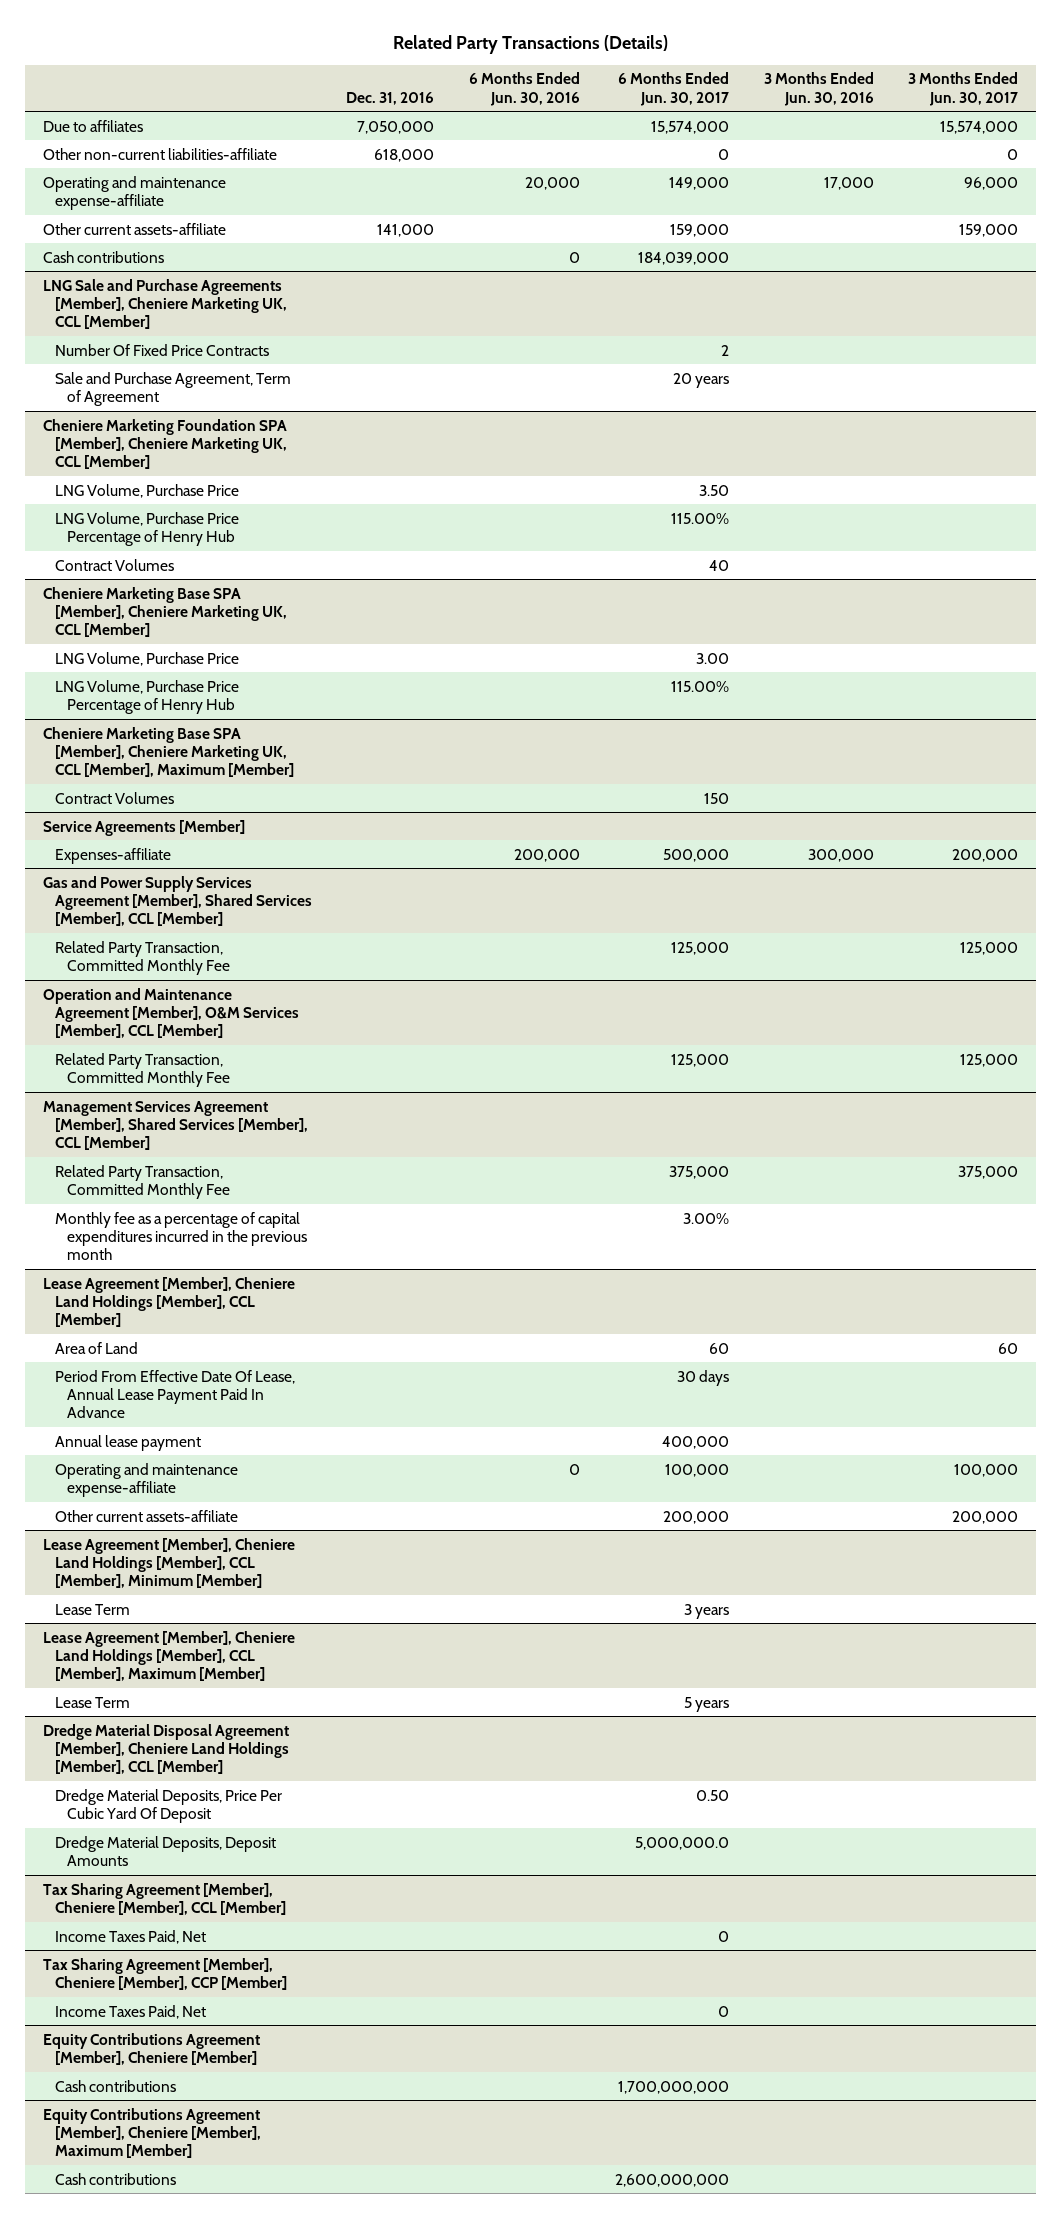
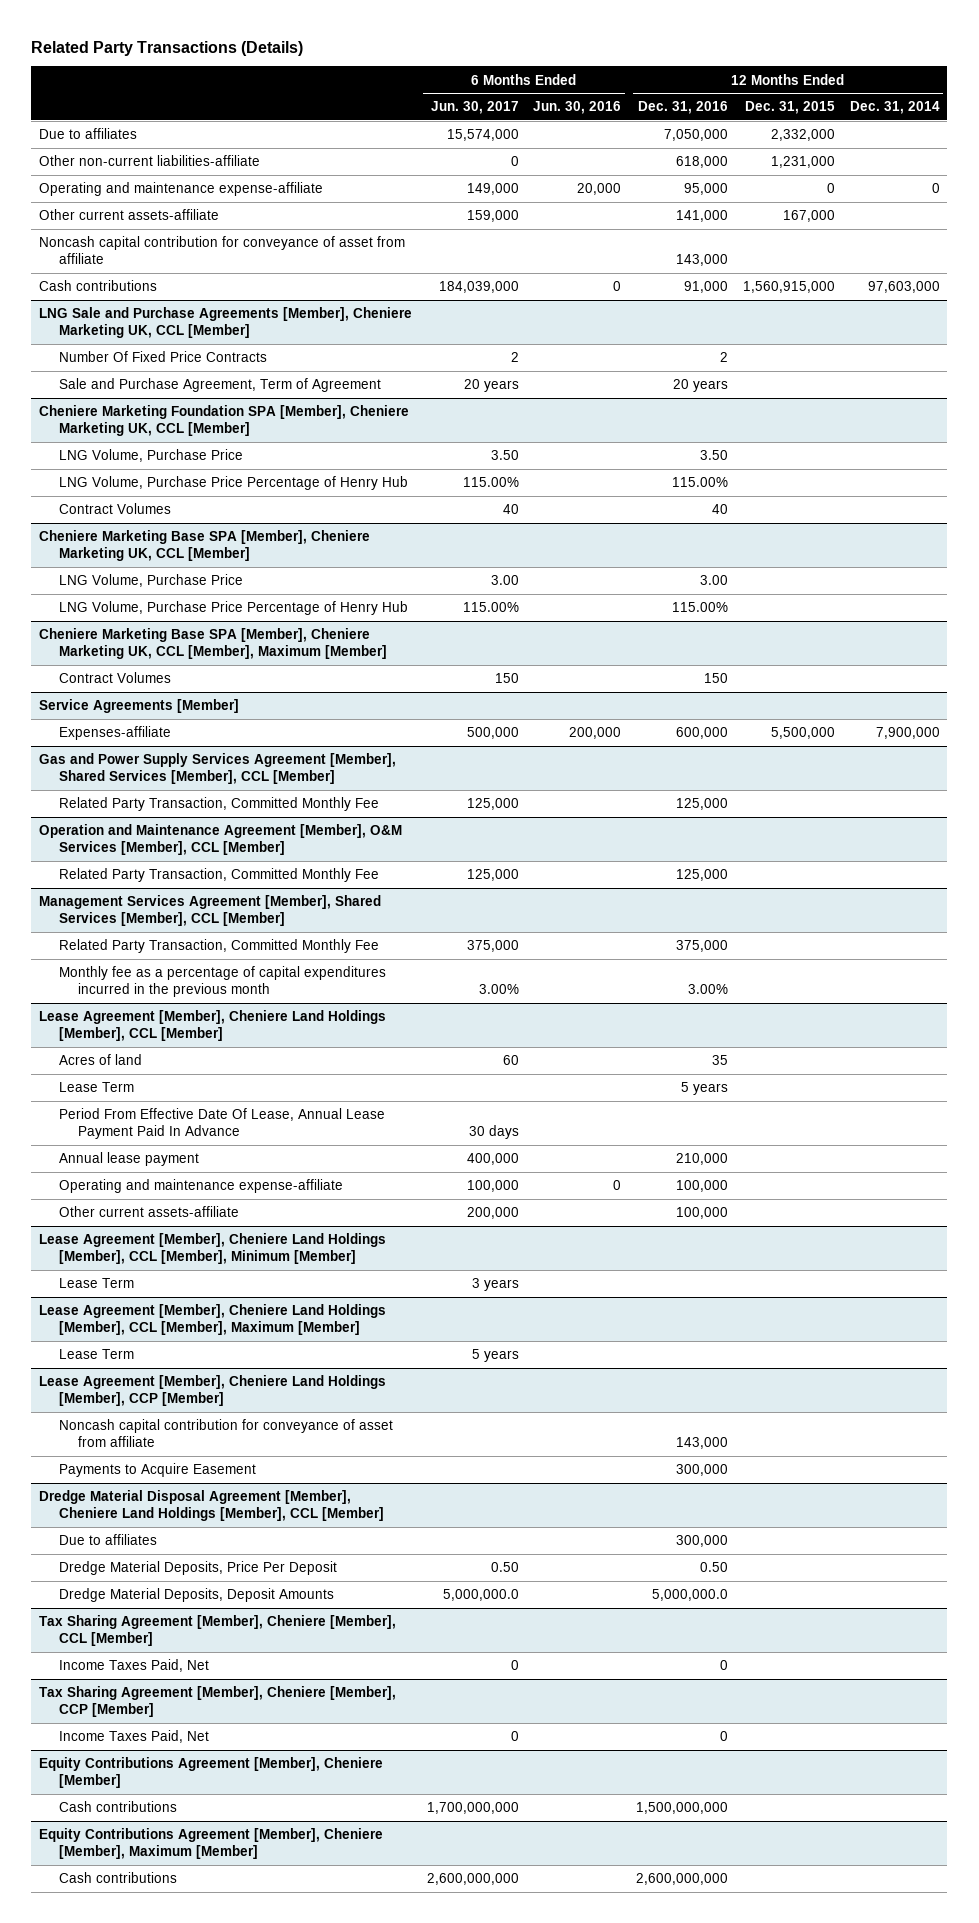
- | Dec. 31, 2016 | 6 Months Ended Jun. 30, 2016 | 6 Months Ended Jun. 30, 2017 | 3 Months Ended Jun. 30, 2016 | 3 Months Ended Jun. 30, 2017
+ | 6 Months Ended Jun. 30, 2017 | 6 Months Ended Jun. 30, 2016 | 12 Months Ended Dec. 31, 2016 | 12 Months Ended Dec. 31, 2015 | 12 Months Ended Dec. 31, 2014
+ Noncash capital contribution for conveyance of asset from affiliate | | | 143,000 | |
@ Lease Agreement [Member], Cheniere Land Holdings [Member], CCL [Member]
- Area of Land | | | 60 | | 60
+ Acres of land | 60 | | 35 | |
+ Lease Term | | | 5 years | |
+ Lease Agreement [Member], Cheniere Land Holdings [Member], CCP [Member]
+ Noncash capital contribution for conveyance of asset from affiliate | | | 143,000 | |
+ Payments to Acquire Easement | | | 300,000 | |
@ Dredge Material Disposal Agreement [Member], Cheniere Land Holdings [Member], CCL [Member]
- Dredge Material Deposits, Price Per Cubic Yard Of Deposit | | | 0.50 | |
+ Due to affiliates | | | 300,000 | |
+ Dredge Material Deposits, Price Per Deposit | 0.50 | | 0.50 | |

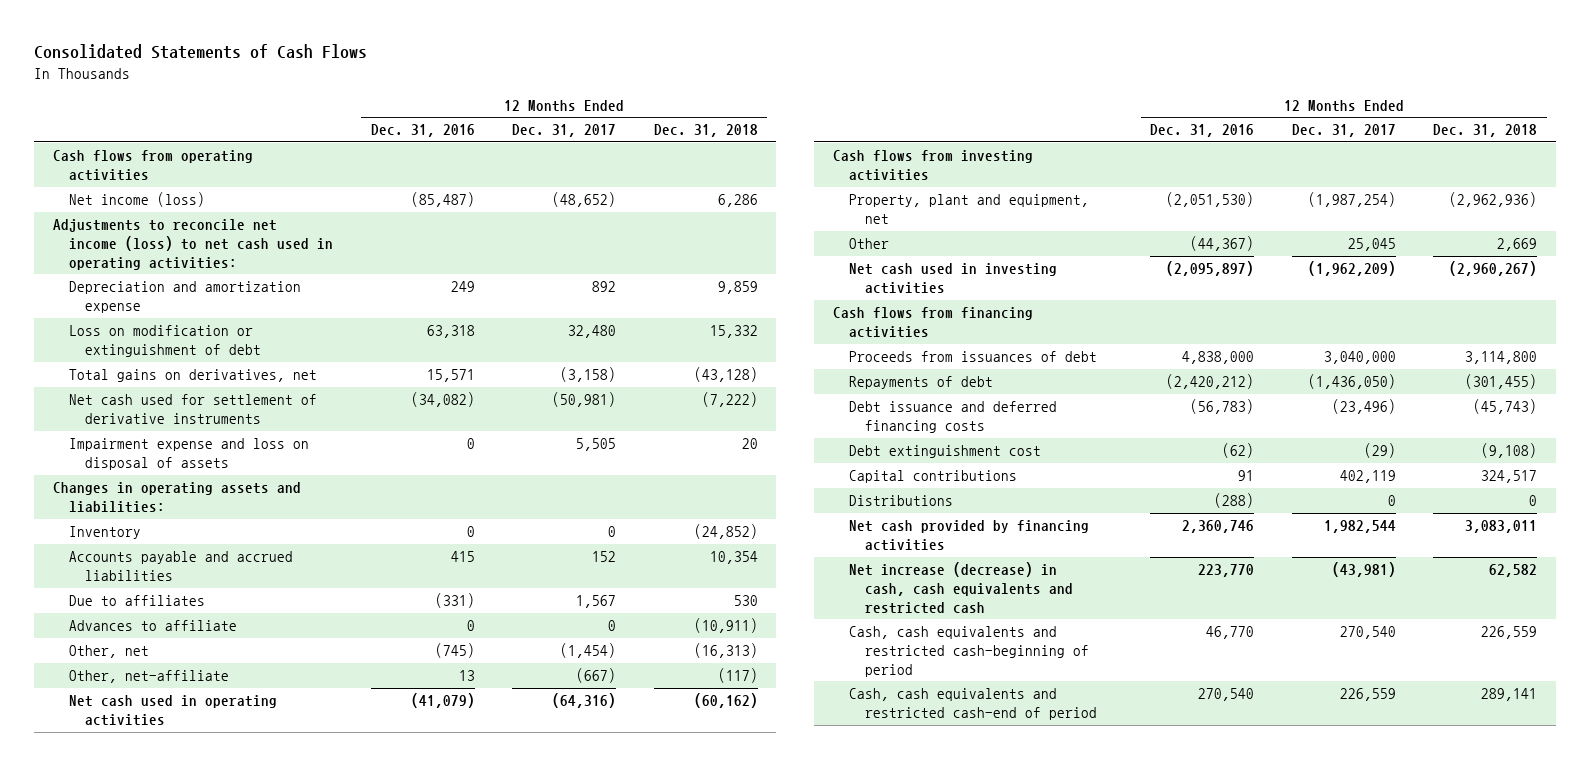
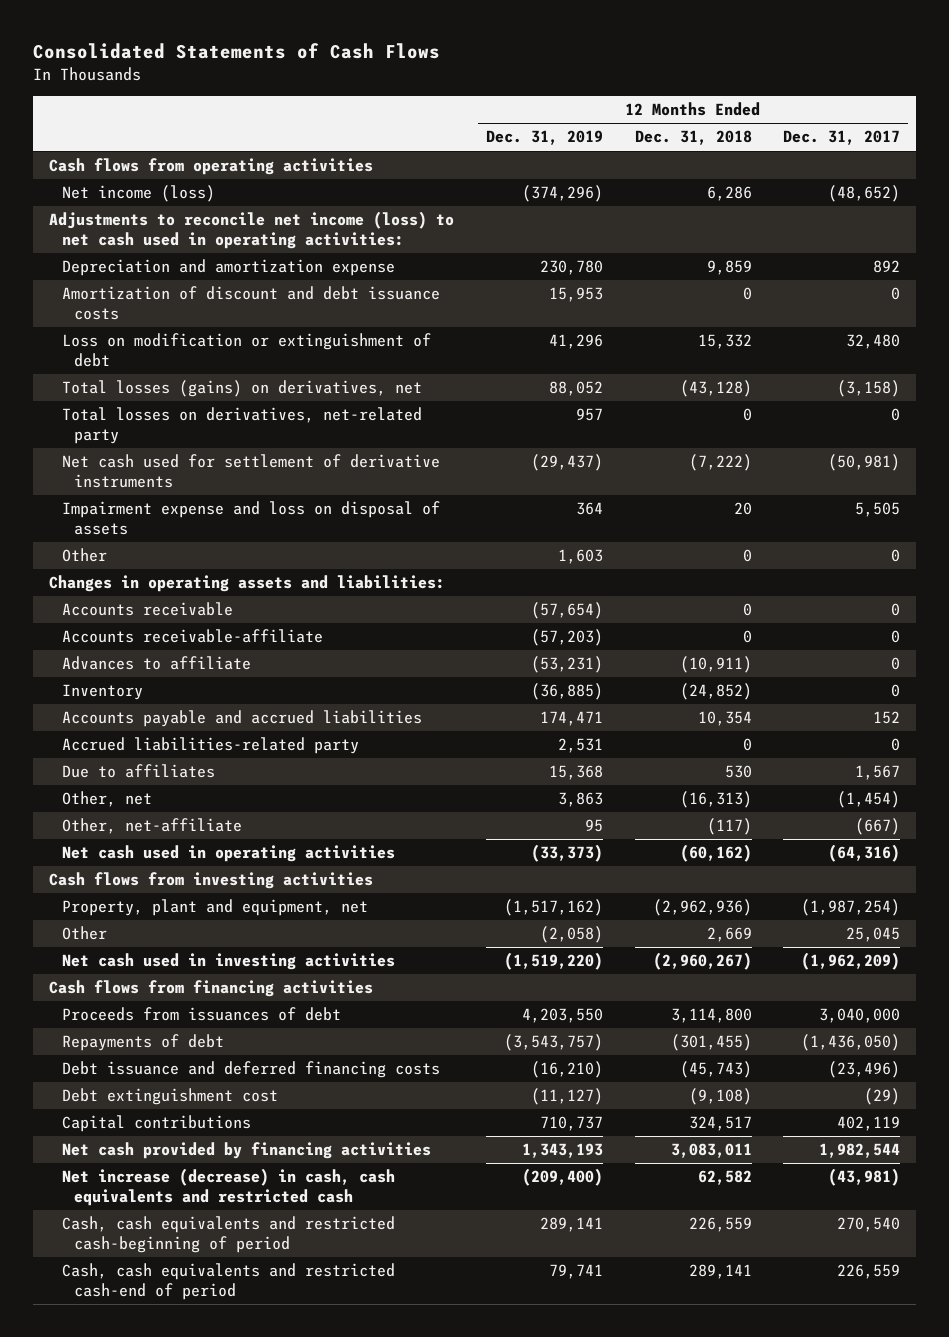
- | 12 Months Ended Dec. 31, 2016 | 12 Months Ended Dec. 31, 2017 | 12 Months Ended Dec. 31, 2018
+ | 12 Months Ended Dec. 31, 2019 | 12 Months Ended Dec. 31, 2018 | 12 Months Ended Dec. 31, 2017
+ Amortization of discount and debt issuance costs | 15,953 | 0 | 0
- Total gains on derivatives, net | 15,571 | (3,158) | (43,128)
+ Total losses (gains) on derivatives, net | 88,052 | (43,128) | (3,158)
+ Total losses on derivatives, net-related party | 957 | 0 | 0
+ Other | 1,603 | 0 | 0
+ Accounts receivable | (57,654) | 0 | 0
+ Accounts receivable-affiliate | (57,203) | 0 | 0
moved up: Advances to affiliate | (53,231) | (10,911) | 0
+ Accrued liabilities-related party | 2,531 | 0 | 0
- Distributions | (288) | 0 | 0

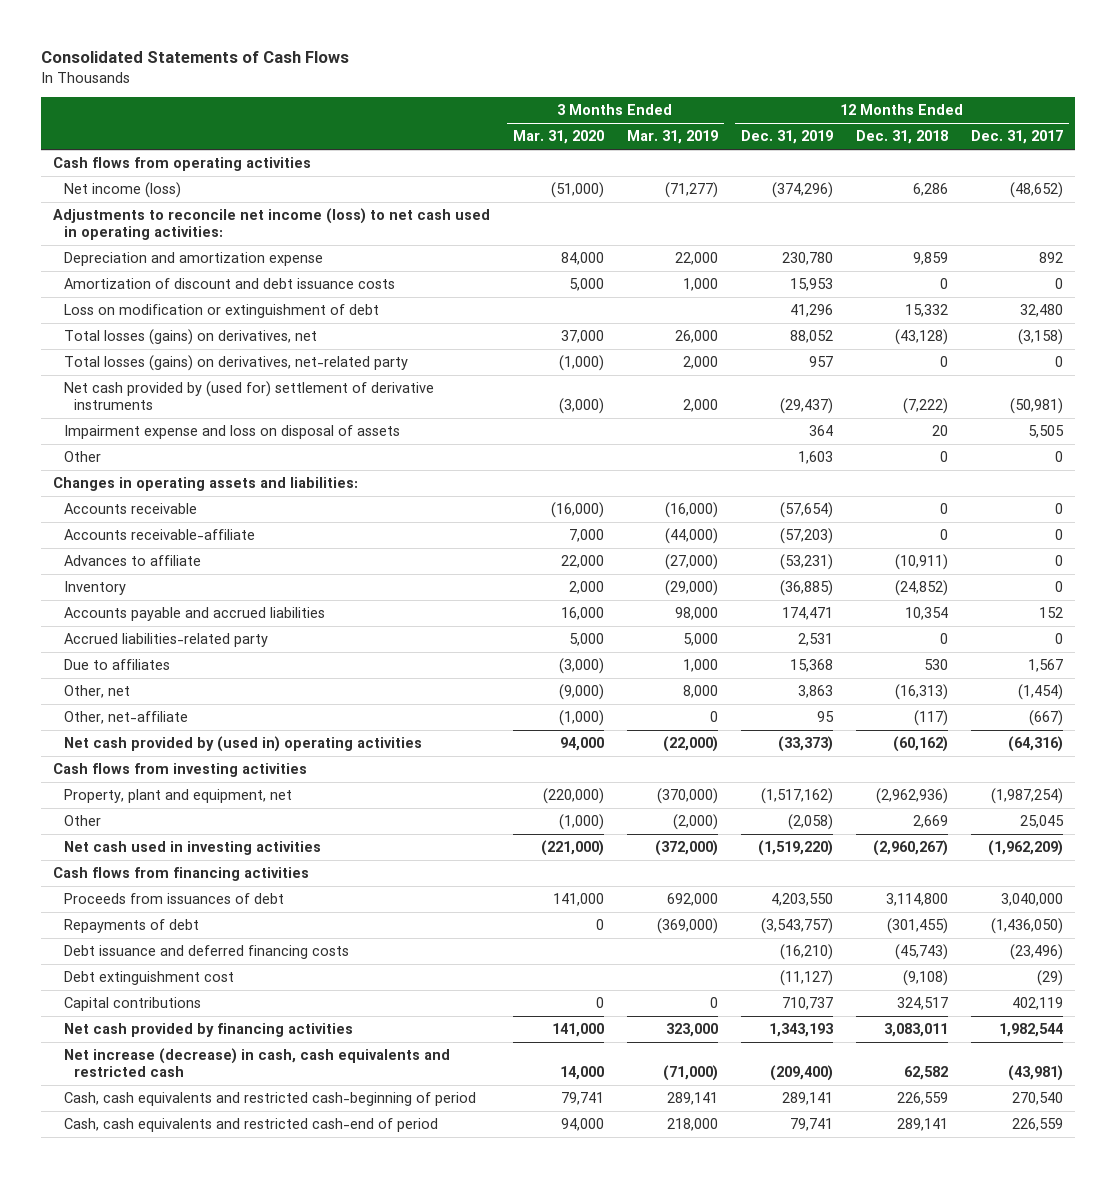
- | 12 Months Ended Dec. 31, 2019 | 12 Months Ended Dec. 31, 2018 | 12 Months Ended Dec. 31, 2017
+ | 3 Months Ended Mar. 31, 2020 | 3 Months Ended Mar. 31, 2019 | 12 Months Ended Dec. 31, 2019 | 12 Months Ended Dec. 31, 2018 | 12 Months Ended Dec. 31, 2017
- Total losses on derivatives, net-related party | 957 | 0 | 0
- Net cash used for settlement of derivative instruments | (29,437) | (7,222) | (50,981)
+ Total losses (gains) on derivatives, net-related party | (1,000) | 2,000 | 957 | 0 | 0
+ Net cash provided by (used for) settlement of derivative instruments | (3,000) | 2,000 | (29,437) | (7,222) | (50,981)
- Net cash used in operating activities | (33,373) | (60,162) | (64,316)
+ Net cash provided by (used in) operating activities | 94,000 | (22,000) | (33,373) | (60,162) | (64,316)

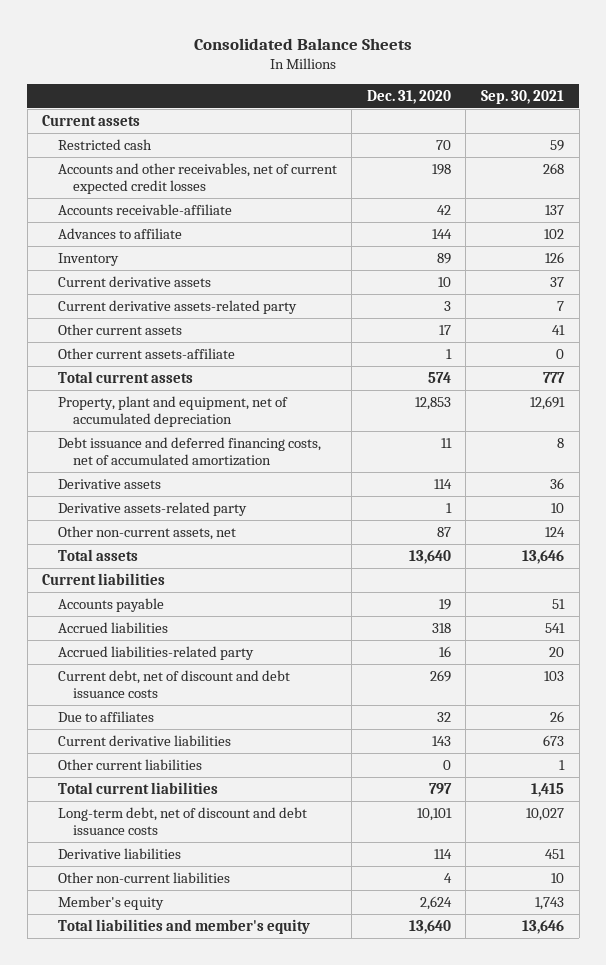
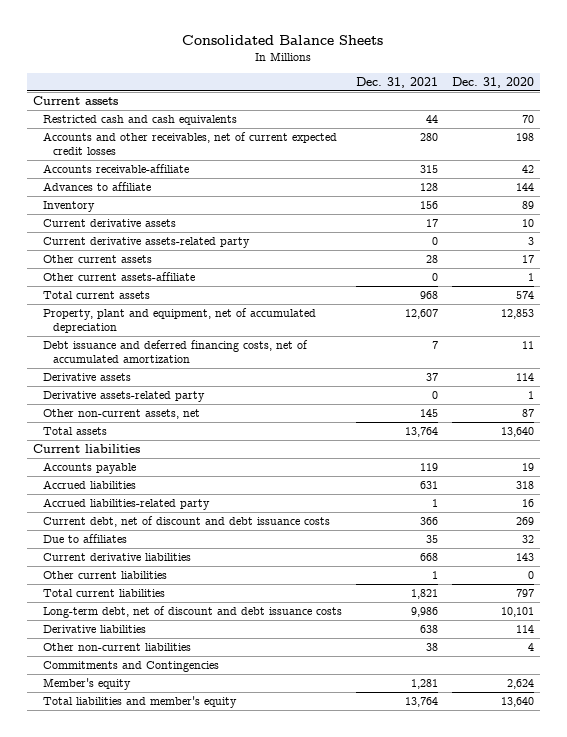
- | Dec. 31, 2020 | Sep. 30, 2021
+ | Dec. 31, 2021 | Dec. 31, 2020
- Restricted cash | 70 | 59
+ Restricted cash and cash equivalents | 44 | 70
+ Commitments and Contingencies

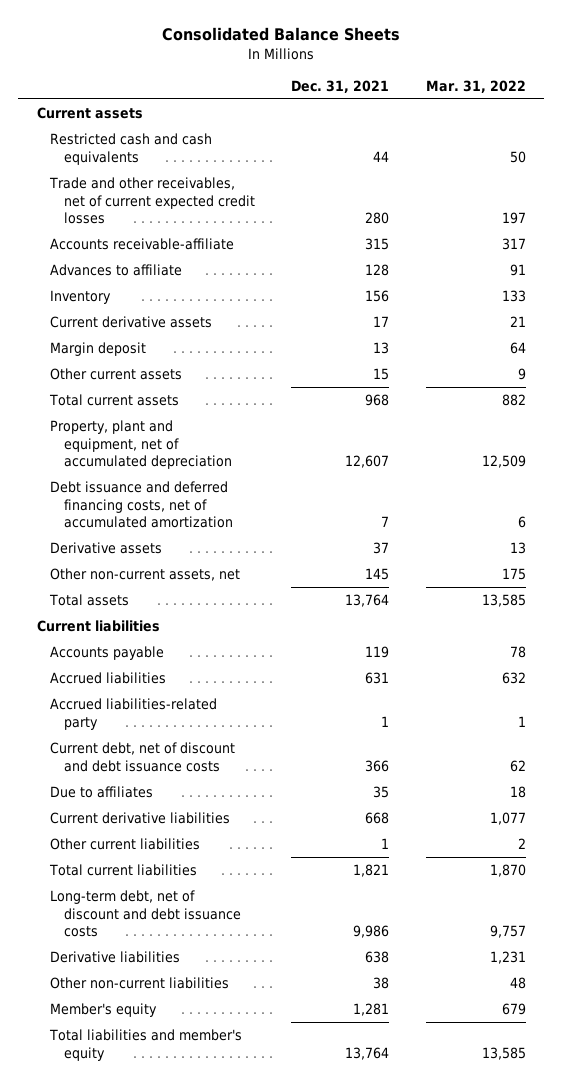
- | Dec. 31, 2021 | Dec. 31, 2020
+ | Dec. 31, 2021 | Mar. 31, 2022
- Accounts and other receivables, net of current expected credit losses | 280 | 198
+ Trade and other receivables, net of current expected credit losses | 280 | 197
- Current derivative assets-related party | 0 | 3
- Other current assets | 28 | 17
- Other current assets-affiliate | 0 | 1
+ Margin deposit | 13 | 64
+ Other current assets | 15 | 9
- Derivative assets-related party | 0 | 1
- Commitments and Contingencies

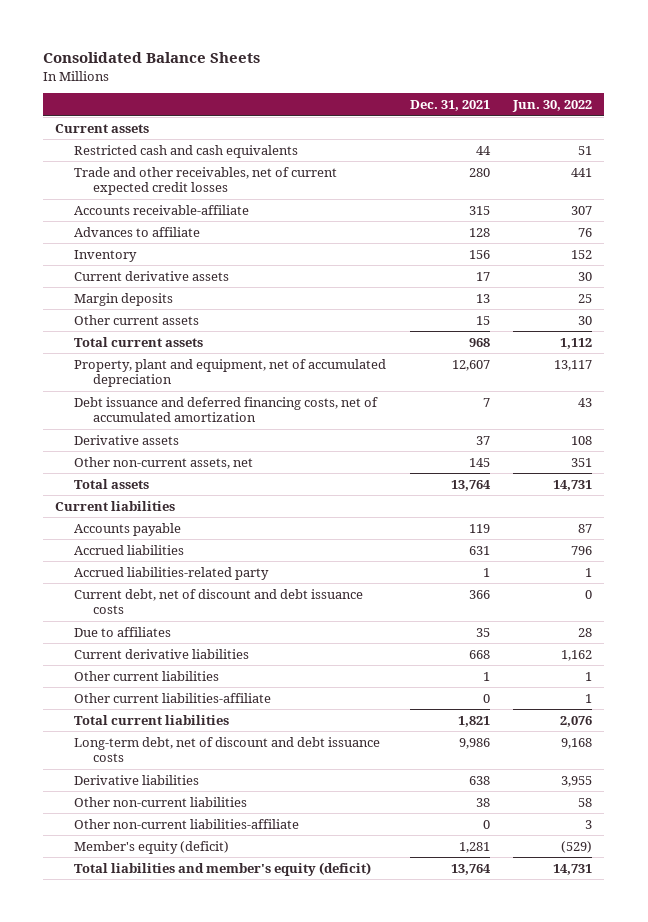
- | Dec. 31, 2021 | Mar. 31, 2022
+ | Dec. 31, 2021 | Jun. 30, 2022
- Margin deposit | 13 | 64
+ Margin deposits | 13 | 25
+ Other current liabilities-affiliate | 0 | 1
- Member's equity | 1,281 | 679
- Total liabilities and member's equity | 13,764 | 13,585
+ Other non-current liabilities-affiliate | 0 | 3
+ Member's equity (deficit) | 1,281 | (529)
+ Total liabilities and member's equity (deficit) | 13,764 | 14,731

